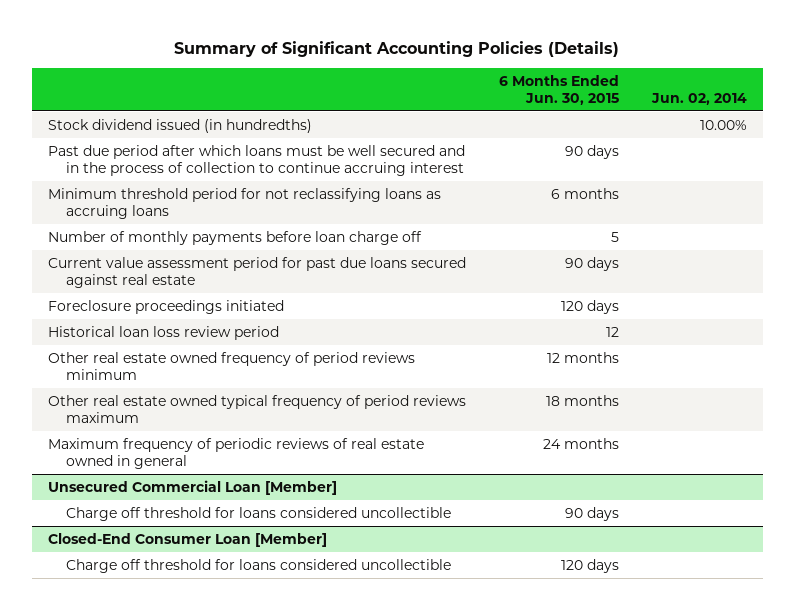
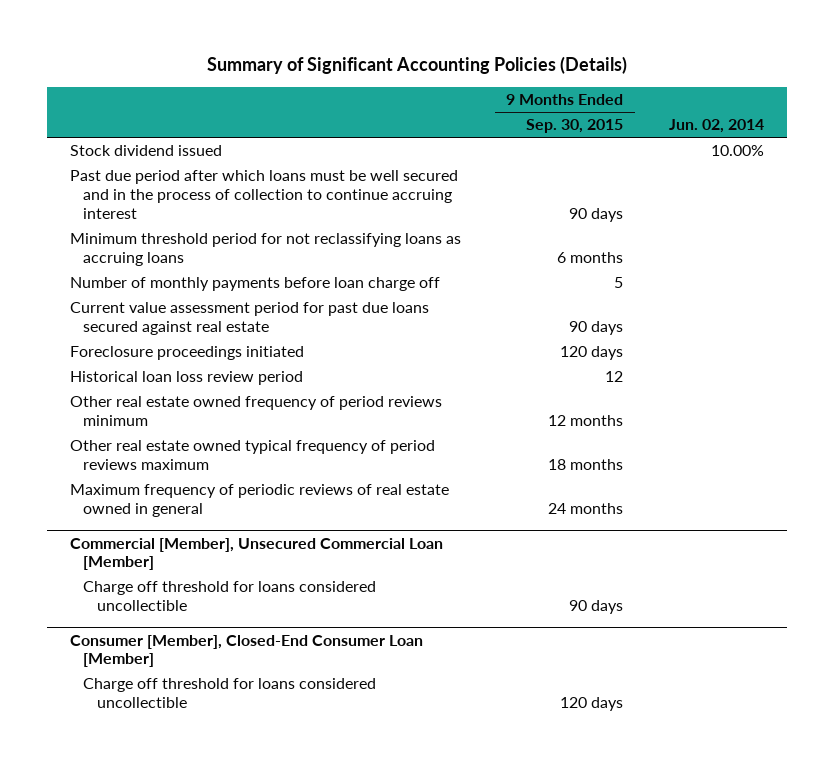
- | 6 Months Ended Jun. 30, 2015 | Jun. 02, 2014
+ | 9 Months Ended Sep. 30, 2015 | Jun. 02, 2014
- Stock dividend issued (in hundredths) | | 10.00%
+ Stock dividend issued | | 10.00%
- Unsecured Commercial Loan [Member]
+ Commercial [Member], Unsecured Commercial Loan [Member]
- Closed-End Consumer Loan [Member]
+ Consumer [Member], Closed-End Consumer Loan [Member]

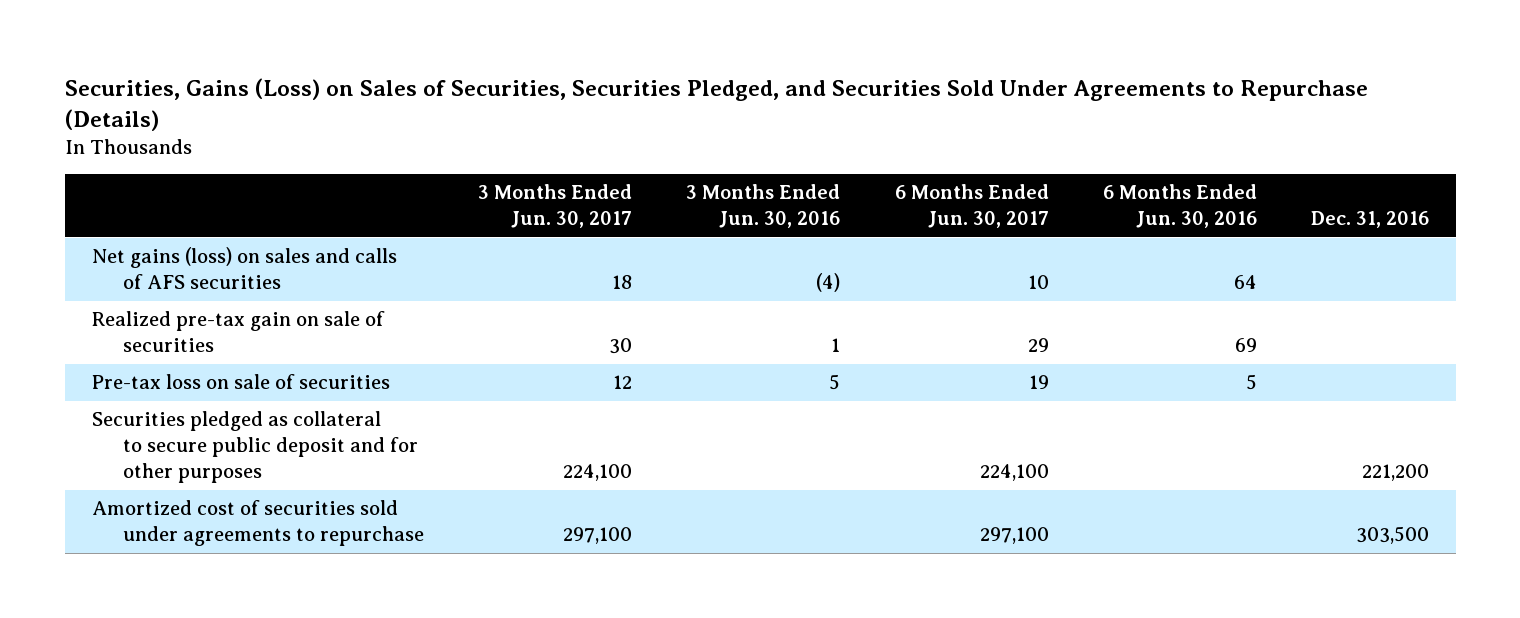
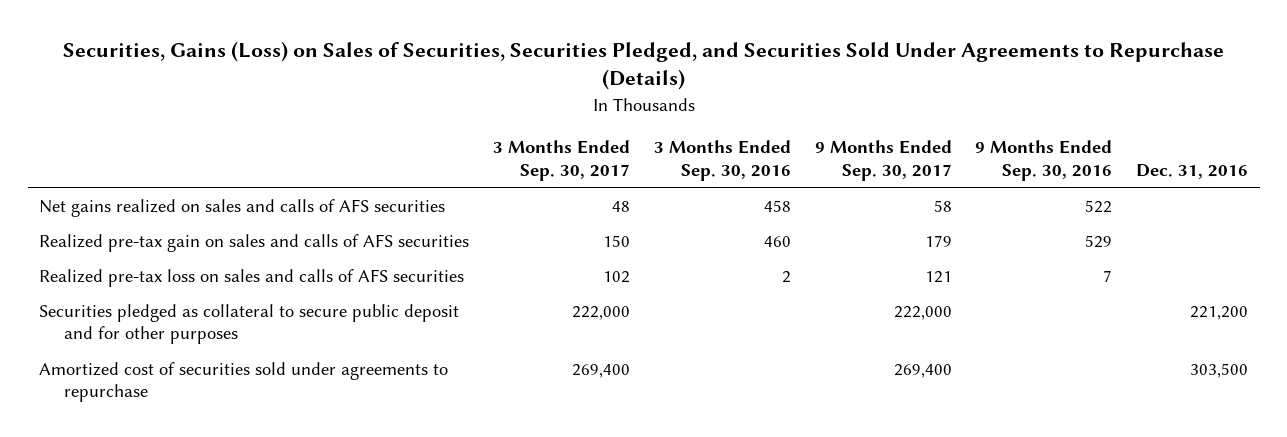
- | 3 Months Ended Jun. 30, 2017 | 3 Months Ended Jun. 30, 2016 | 6 Months Ended Jun. 30, 2017 | 6 Months Ended Jun. 30, 2016 | Dec. 31, 2016
+ | 3 Months Ended Sep. 30, 2017 | 3 Months Ended Sep. 30, 2016 | 9 Months Ended Sep. 30, 2017 | 9 Months Ended Sep. 30, 2016 | Dec. 31, 2016
- Net gains (loss) on sales and calls of AFS securities | 18 | (4) | 10 | 64 |
- Realized pre-tax gain on sale of securities | 30 | 1 | 29 | 69 |
- Pre-tax loss on sale of securities | 12 | 5 | 19 | 5 |
+ Net gains realized on sales and calls of AFS securities | 48 | 458 | 58 | 522 |
+ Realized pre-tax gain on sales and calls of AFS securities | 150 | 460 | 179 | 529 |
+ Realized pre-tax loss on sales and calls of AFS securities | 102 | 2 | 121 | 7 |

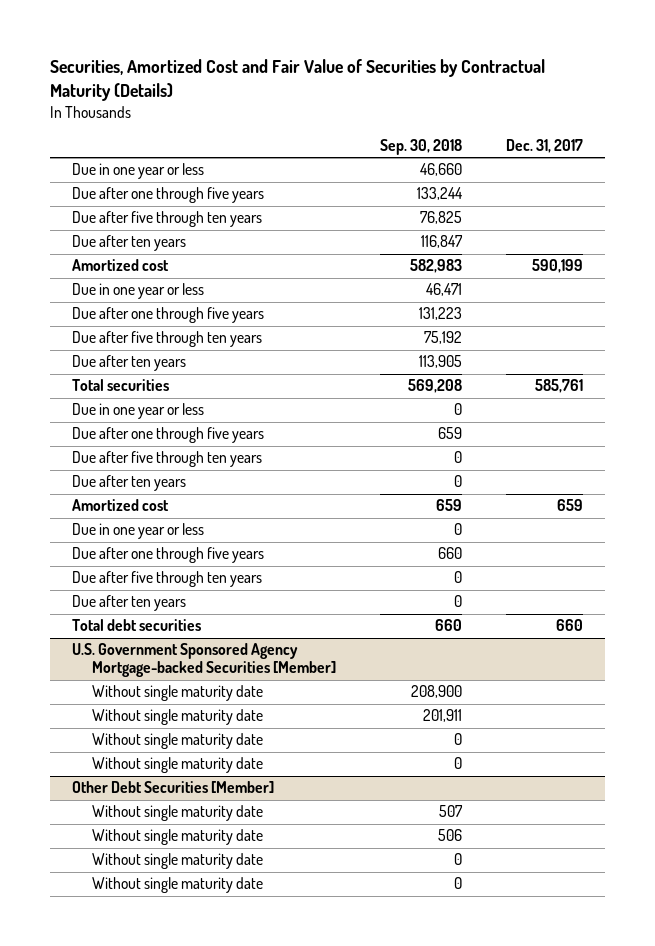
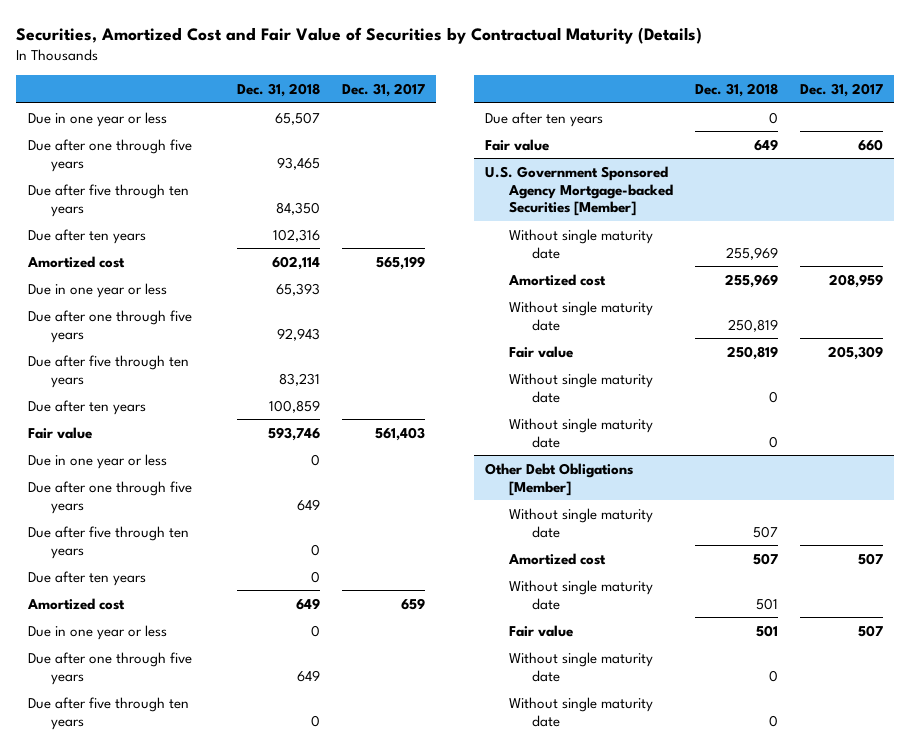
- | Sep. 30, 2018 | Dec. 31, 2017
+ | Dec. 31, 2018 | Dec. 31, 2017
- Amortized cost | 582,983 | 590,199
+ Amortized cost | 602,114 | 565,199
- Total securities | 569,208 | 585,761
+ Fair value | 593,746 | 561,403
- Total debt securities | 660 | 660
+ Fair value | 649 | 660
@ U.S. Government Sponsored Agency Mortgage-backed Securities [Member]
+ Amortized cost | 255,969 | 208,959
+ Fair value | 250,819 | 205,309
- Other Debt Securities [Member]
+ Other Debt Obligations [Member]
+ Amortized cost | 507 | 507
+ Fair value | 501 | 507

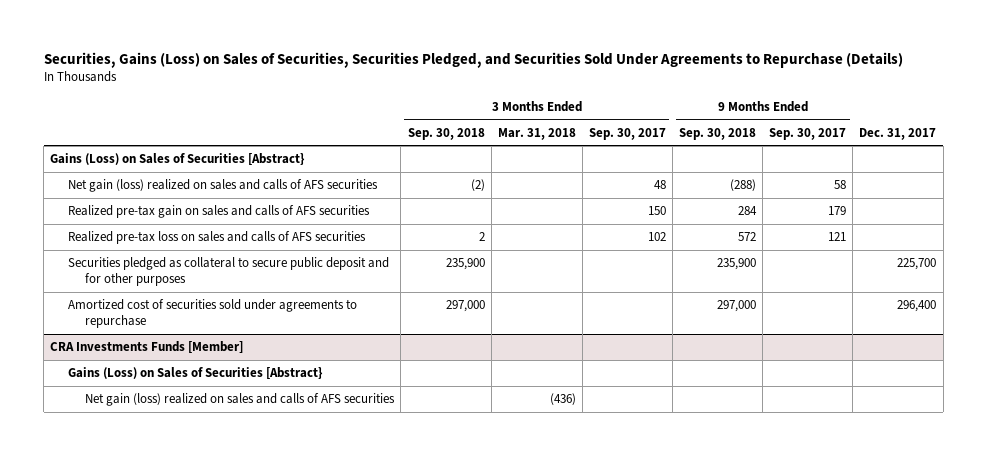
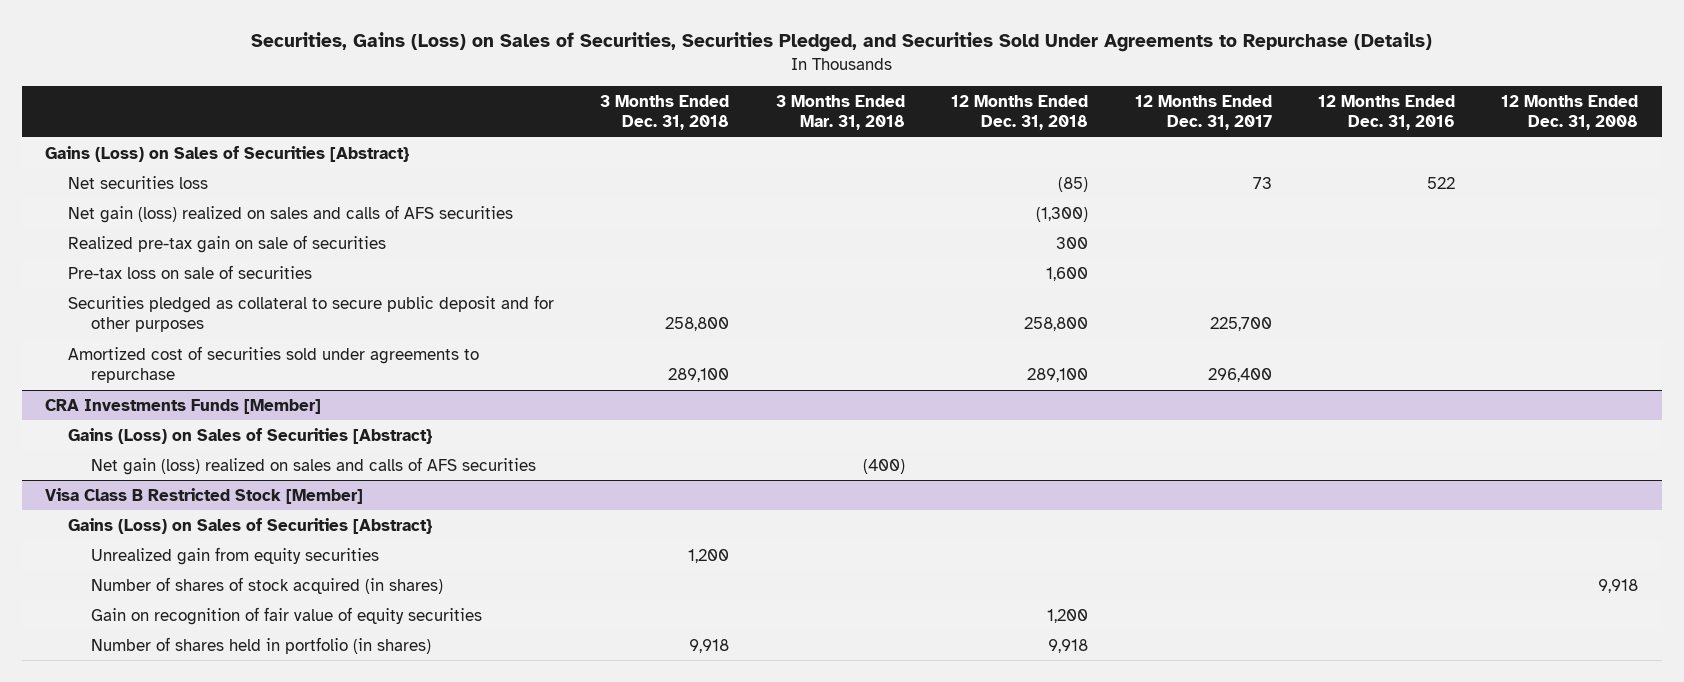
- | 3 Months Ended Sep. 30, 2018 | 3 Months Ended Mar. 31, 2018 | 3 Months Ended Sep. 30, 2017 | 9 Months Ended Sep. 30, 2018 | 9 Months Ended Sep. 30, 2017 | Dec. 31, 2017
+ | 3 Months Ended Dec. 31, 2018 | 3 Months Ended Mar. 31, 2018 | 12 Months Ended Dec. 31, 2018 | 12 Months Ended Dec. 31, 2017 | 12 Months Ended Dec. 31, 2016 | 12 Months Ended Dec. 31, 2008
+ Net securities loss | | | (85) | 73 | 522 |
- Realized pre-tax gain on sales and calls of AFS securities | | | 150 | 284 | 179 |
- Realized pre-tax loss on sales and calls of AFS securities | 2 | | 102 | 572 | 121 |
+ Realized pre-tax gain on sale of securities | | | 300 | | |
+ Pre-tax loss on sale of securities | | | 1,600 | | |
@ CRA Investments Funds [Member]
- Net gain (loss) realized on sales and calls of AFS securities | | (436) | | | |
+ Net gain (loss) realized on sales and calls of AFS securities | | (400) | | | |
+ Visa Class B Restricted Stock [Member]
+ Gains (Loss) on Sales of Securities [Abstract}
+ Unrealized gain from equity securities | 1,200 | | | | |
+ Number of shares of stock acquired (in shares) | | | | | | 9,918
+ Gain on recognition of fair value of equity securities | | | 1,200 | | |
+ Number of shares held in portfolio (in shares) | 9,918 | | 9,918 | | |

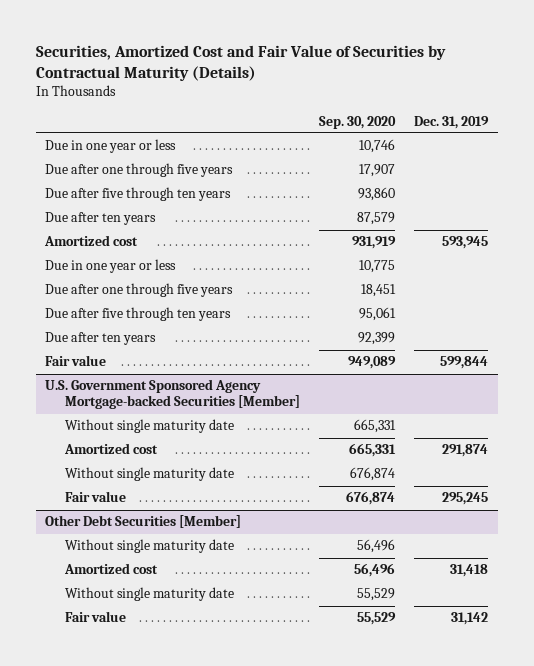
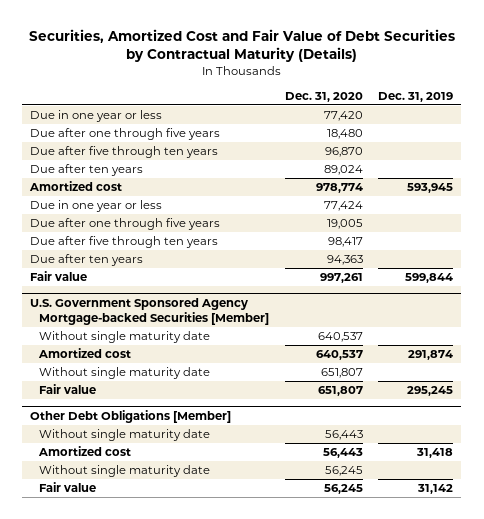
- Securities, Amortized Cost and Fair Value of Securities by Contractual Maturity (Details)
+ Securities, Amortized Cost and Fair Value of Debt Securities by Contractual Maturity (Details)
- | Sep. 30, 2020 | Dec. 31, 2019
+ | Dec. 31, 2020 | Dec. 31, 2019
- Other Debt Securities [Member]
+ Other Debt Obligations [Member]

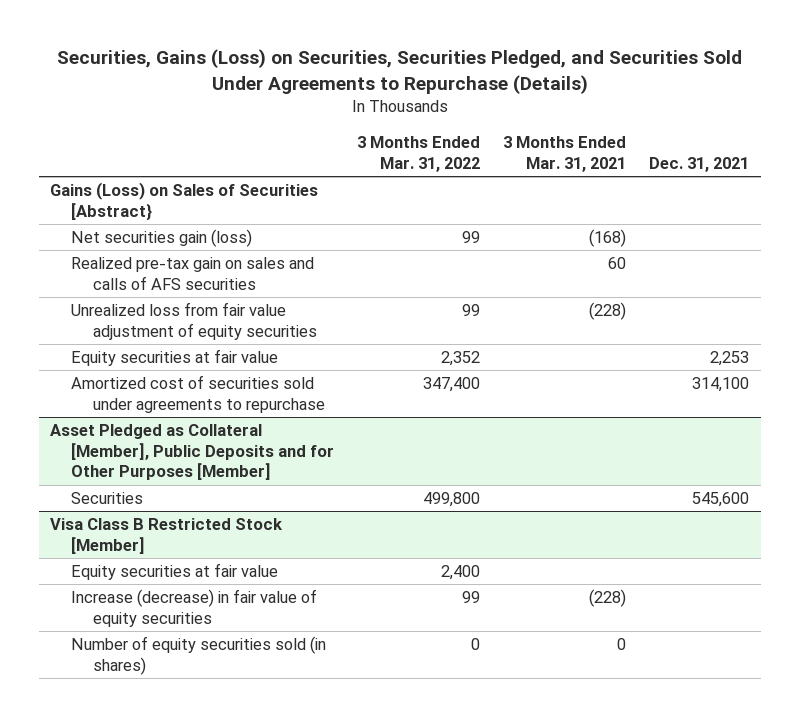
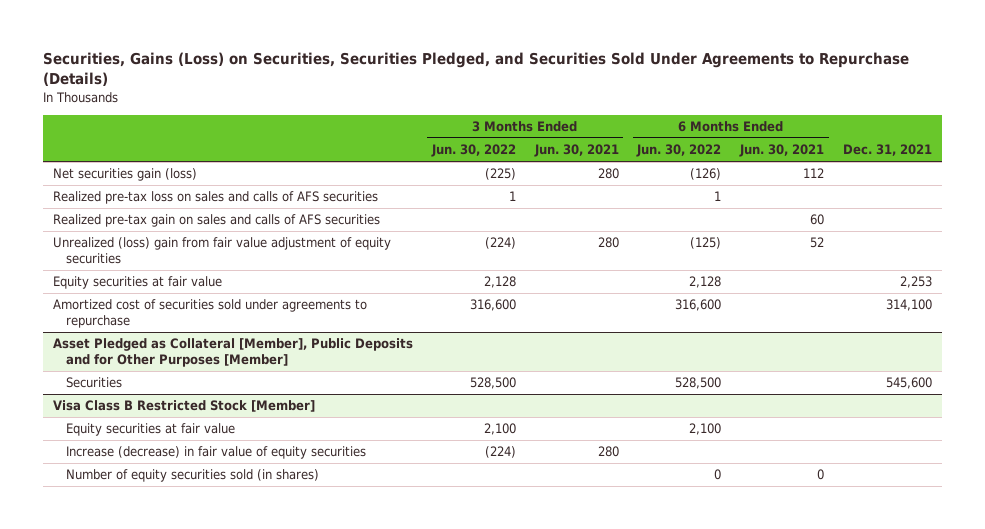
- | 3 Months Ended Mar. 31, 2022 | 3 Months Ended Mar. 31, 2021 | Dec. 31, 2021
+ | 3 Months Ended Jun. 30, 2022 | 3 Months Ended Jun. 30, 2021 | 6 Months Ended Jun. 30, 2022 | 6 Months Ended Jun. 30, 2021 | Dec. 31, 2021
- Gains (Loss) on Sales of Securities [Abstract}
+ Realized pre-tax loss on sales and calls of AFS securities | 1 | | 1 | |
- Unrealized loss from fair value adjustment of equity securities | 99 | (228) |
+ Unrealized (loss) gain from fair value adjustment of equity securities | (224) | 280 | (125) | 52 |

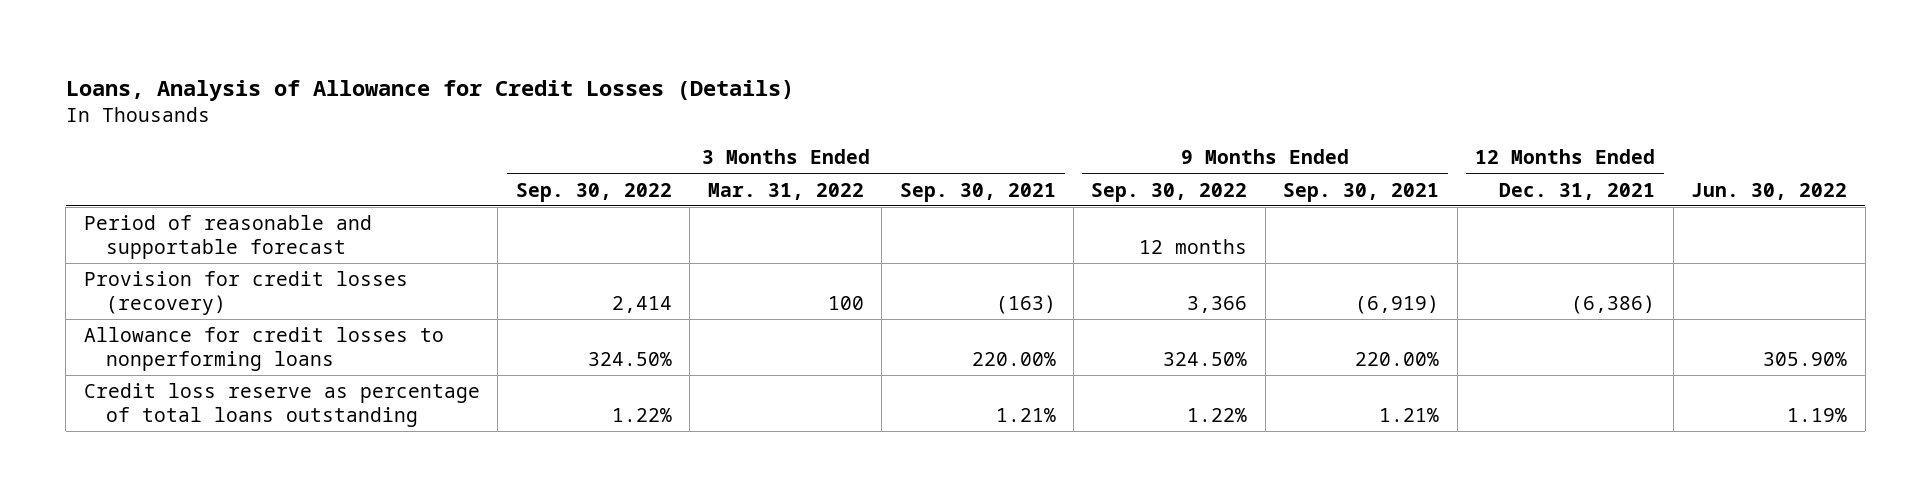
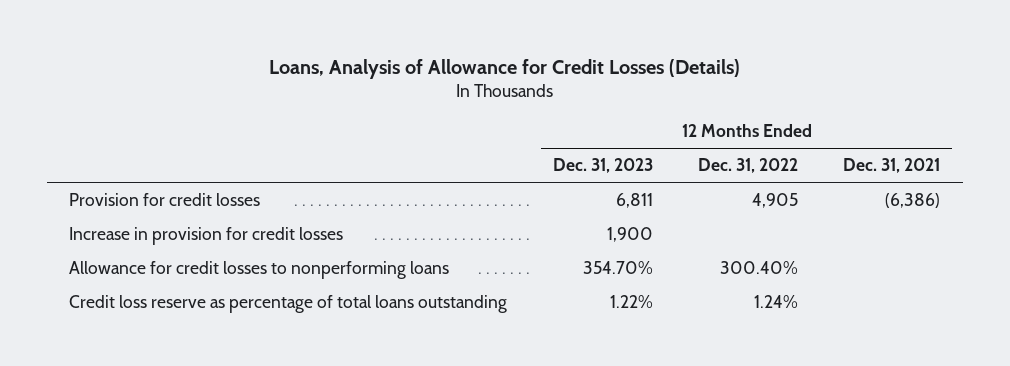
- | 3 Months Ended Sep. 30, 2022 | 3 Months Ended Mar. 31, 2022 | 3 Months Ended Sep. 30, 2021 | 9 Months Ended Sep. 30, 2022 | 9 Months Ended Sep. 30, 2021 | 12 Months Ended Dec. 31, 2021 | Jun. 30, 2022
+ | 12 Months Ended Dec. 31, 2023 | 12 Months Ended Dec. 31, 2022 | 12 Months Ended Dec. 31, 2021
- Period of reasonable and supportable forecast | | | | 12 months | | |
- Provision for credit losses (recovery) | 2,414 | 100 | (163) | 3,366 | (6,919) | (6,386) |
+ Provision for credit losses | 6,811 | 4,905 | (6,386)
+ Increase in provision for credit losses | 1,900 | |

